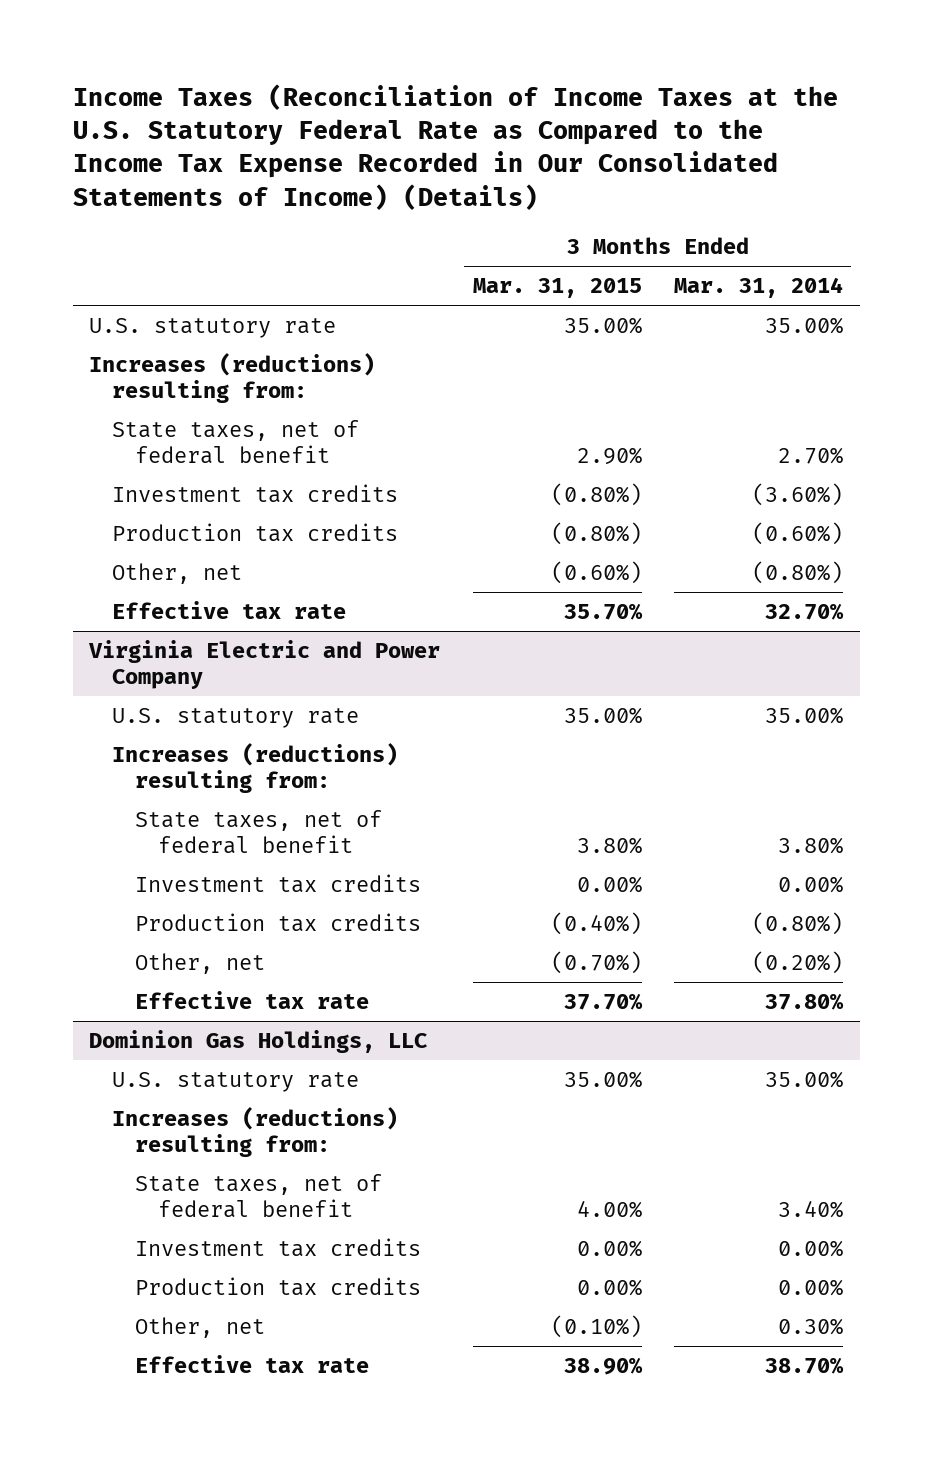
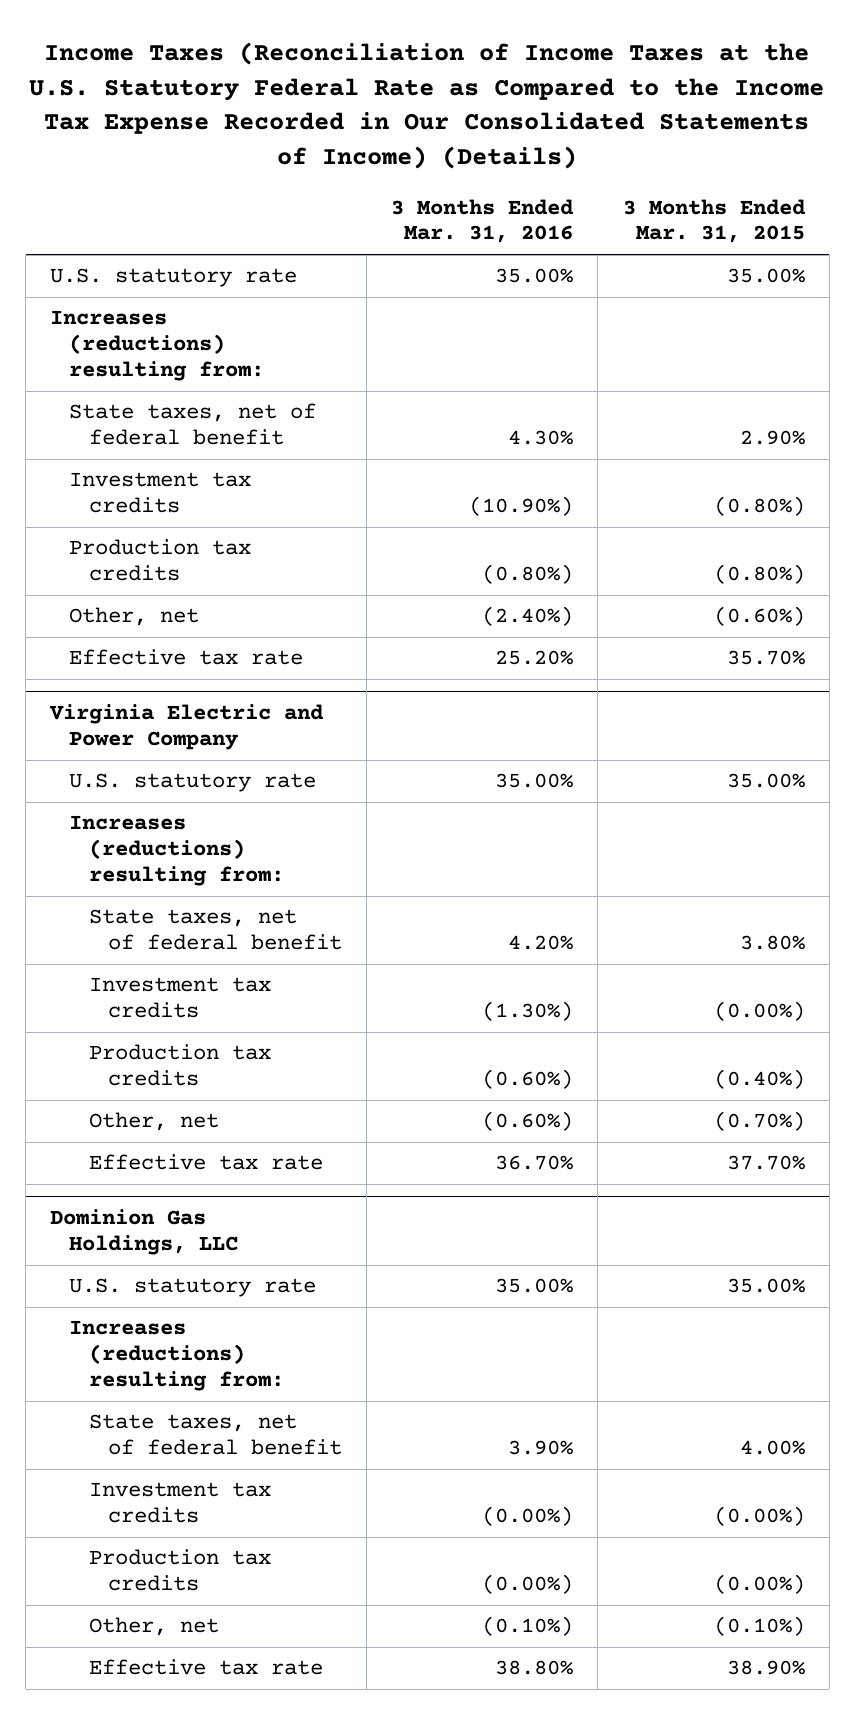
- | 3 Months Ended Mar. 31, 2015 | 3 Months Ended Mar. 31, 2014
+ | 3 Months Ended Mar. 31, 2016 | 3 Months Ended Mar. 31, 2015
@ Virginia Electric and Power Company
- Investment tax credits | 0.00% | 0.00%
+ Investment tax credits | (1.30%) | (0.00%)
@ Dominion Gas Holdings, LLC
- Investment tax credits | 0.00% | 0.00%
- Production tax credits | 0.00% | 0.00%
+ Investment tax credits | (0.00%) | (0.00%)
+ Production tax credits | (0.00%) | (0.00%)

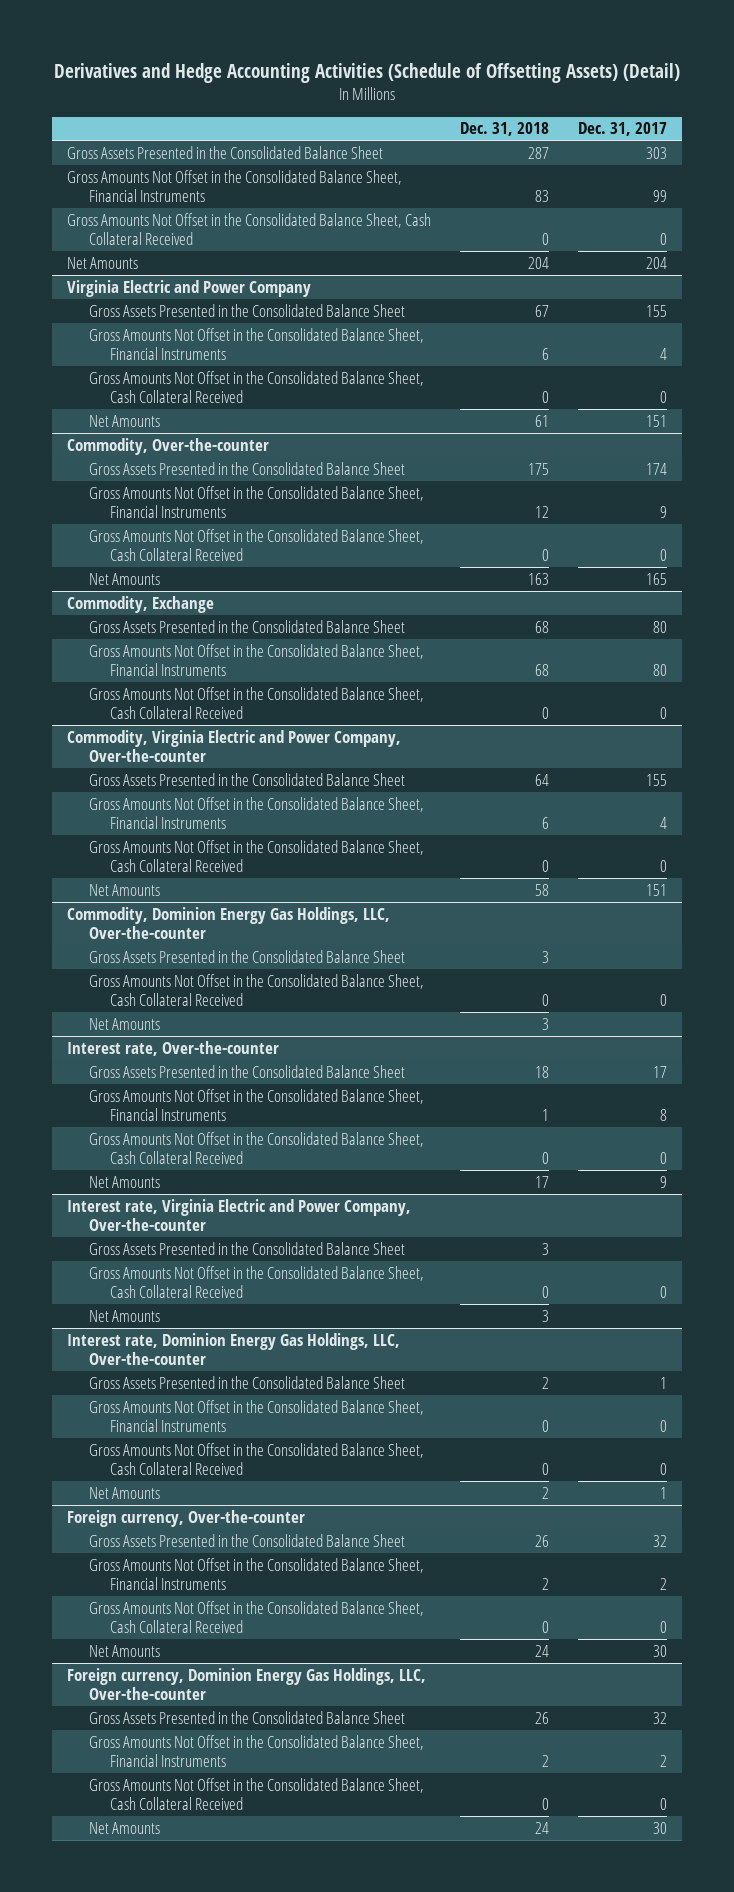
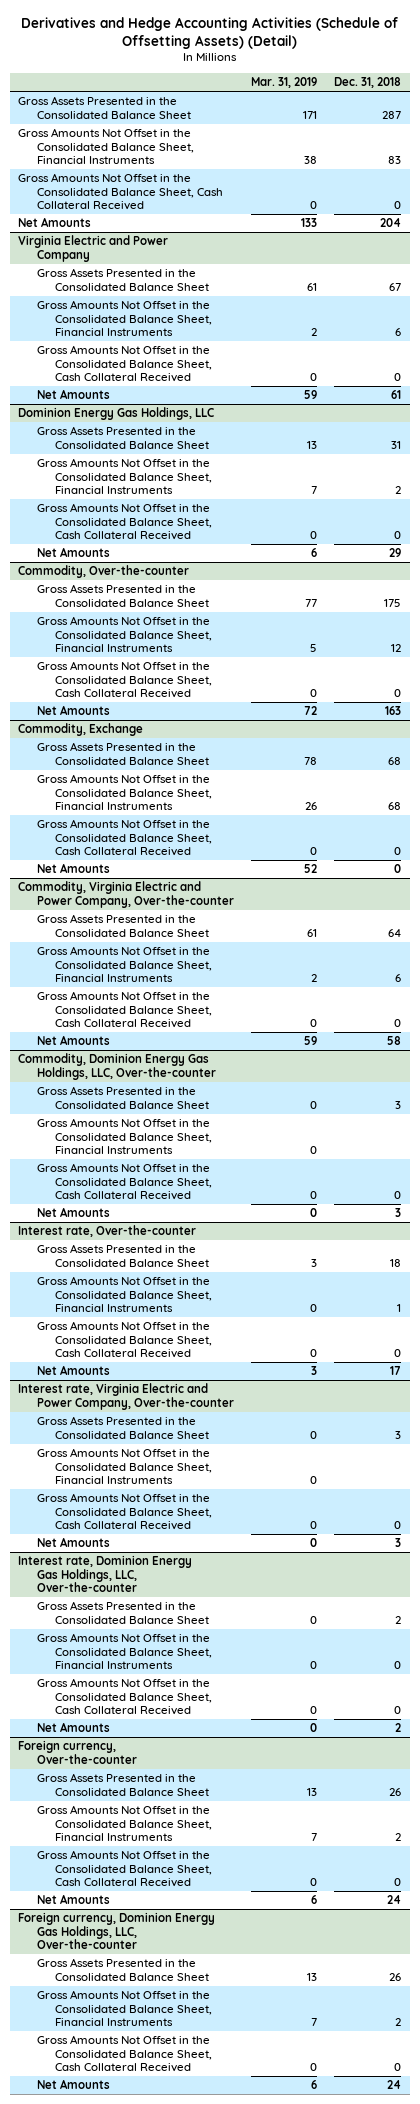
- | Dec. 31, 2018 | Dec. 31, 2017
+ | Mar. 31, 2019 | Dec. 31, 2018
+ Dominion Energy Gas Holdings, LLC
+ Gross Assets Presented in the Consolidated Balance Sheet | 13 | 31
+ Gross Amounts Not Offset in the Consolidated Balance Sheet, Financial Instruments | 7 | 2
+ Gross Amounts Not Offset in the Consolidated Balance Sheet, Cash Collateral Received | 0 | 0
+ Net Amounts | 6 | 29
@ Commodity, Exchange
+ Net Amounts | 52 | 0
@ Commodity, Dominion Energy Gas Holdings, LLC, Over-the-counter
+ Gross Amounts Not Offset in the Consolidated Balance Sheet, Financial Instruments | 0 |
@ Interest rate, Virginia Electric and Power Company, Over-the-counter
+ Gross Amounts Not Offset in the Consolidated Balance Sheet, Financial Instruments | 0 |

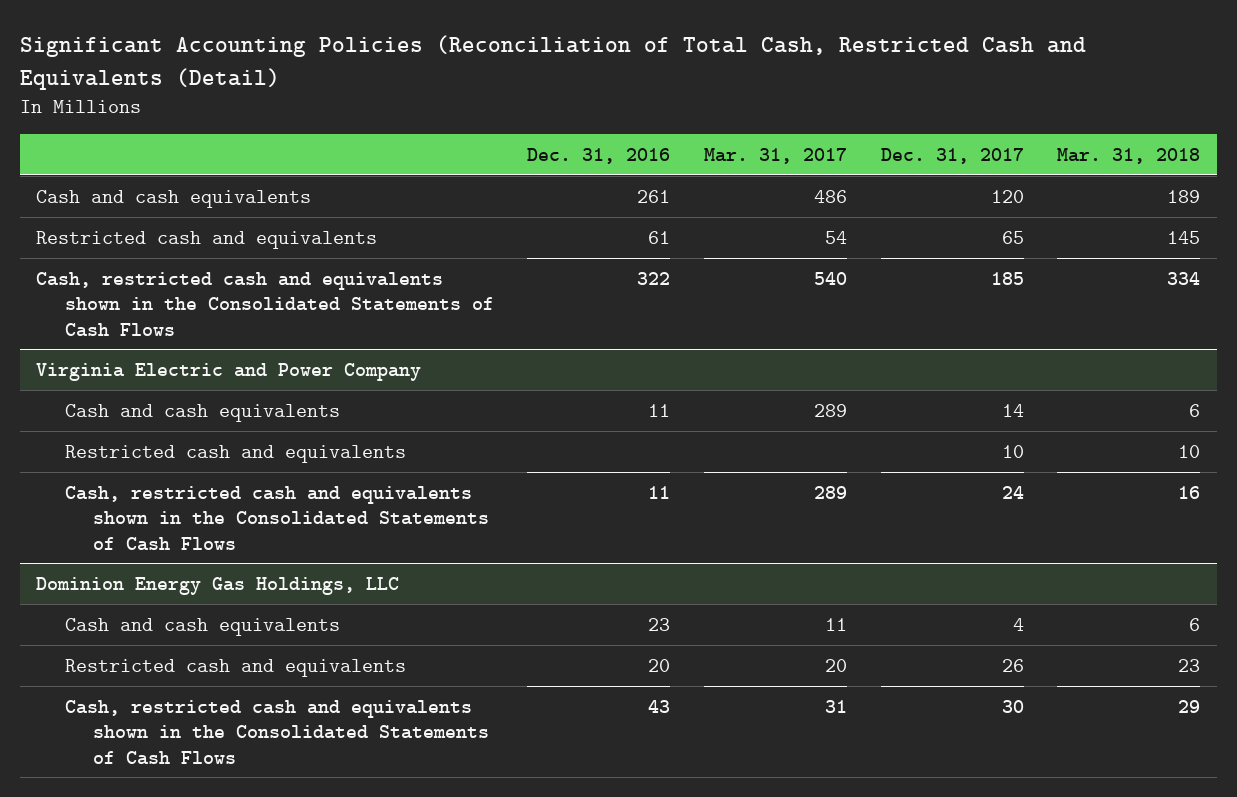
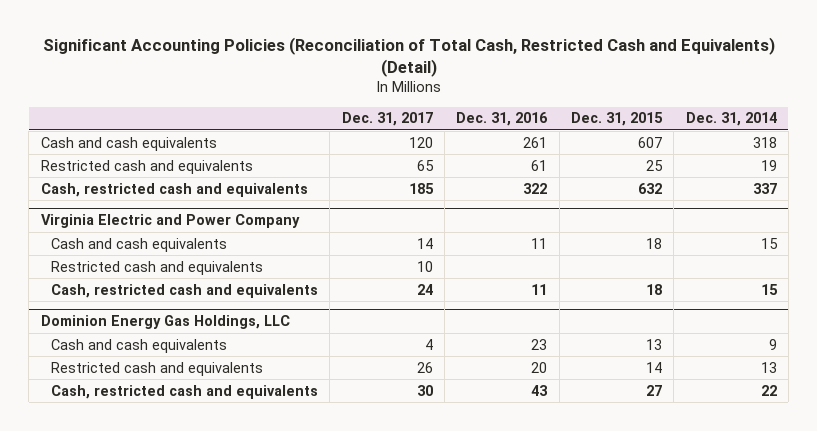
- Significant Accounting Policies (Reconciliation of Total Cash, Restricted Cash and Equivalents (Detail)
+ Significant Accounting Policies (Reconciliation of Total Cash, Restricted Cash and Equivalents) (Detail)
- | Dec. 31, 2016 | Mar. 31, 2017 | Dec. 31, 2017 | Mar. 31, 2018
+ | Dec. 31, 2017 | Dec. 31, 2016 | Dec. 31, 2015 | Dec. 31, 2014
- Cash, restricted cash and equivalents shown in the Consolidated Statements of Cash Flows | 322 | 540 | 185 | 334
+ Cash, restricted cash and equivalents | 185 | 322 | 632 | 337
@ Virginia Electric and Power Company
- Cash, restricted cash and equivalents shown in the Consolidated Statements of Cash Flows | 11 | 289 | 24 | 16
+ Cash, restricted cash and equivalents | 24 | 11 | 18 | 15
@ Dominion Energy Gas Holdings, LLC
- Cash, restricted cash and equivalents shown in the Consolidated Statements of Cash Flows | 43 | 31 | 30 | 29
+ Cash, restricted cash and equivalents | 30 | 43 | 27 | 22

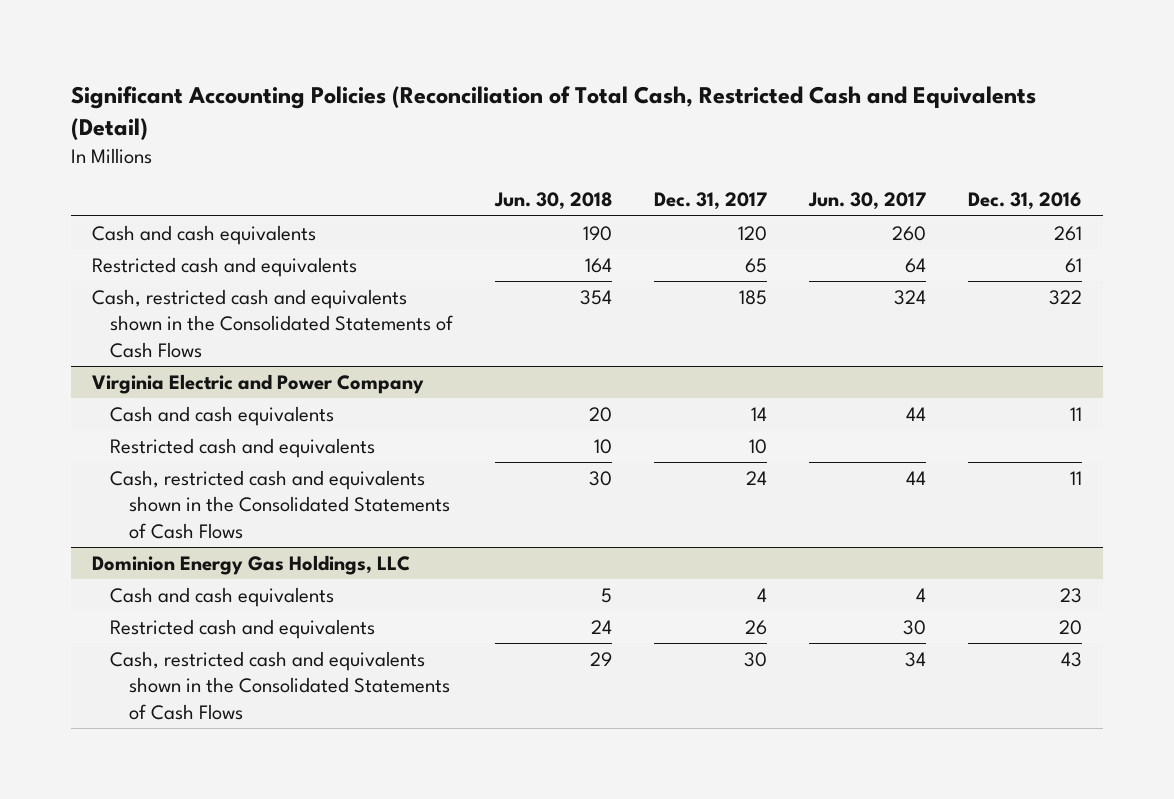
- Significant Accounting Policies (Reconciliation of Total Cash, Restricted Cash and Equivalents) (Detail)
+ Significant Accounting Policies (Reconciliation of Total Cash, Restricted Cash and Equivalents (Detail)
- | Dec. 31, 2017 | Dec. 31, 2016 | Dec. 31, 2015 | Dec. 31, 2014
+ | Jun. 30, 2018 | Dec. 31, 2017 | Jun. 30, 2017 | Dec. 31, 2016
- Cash, restricted cash and equivalents | 185 | 322 | 632 | 337
+ Cash, restricted cash and equivalents shown in the Consolidated Statements of Cash Flows | 354 | 185 | 324 | 322
@ Virginia Electric and Power Company
- Cash, restricted cash and equivalents | 24 | 11 | 18 | 15
+ Cash, restricted cash and equivalents shown in the Consolidated Statements of Cash Flows | 30 | 24 | 44 | 11
@ Dominion Energy Gas Holdings, LLC
- Cash, restricted cash and equivalents | 30 | 43 | 27 | 22
+ Cash, restricted cash and equivalents shown in the Consolidated Statements of Cash Flows | 29 | 30 | 34 | 43

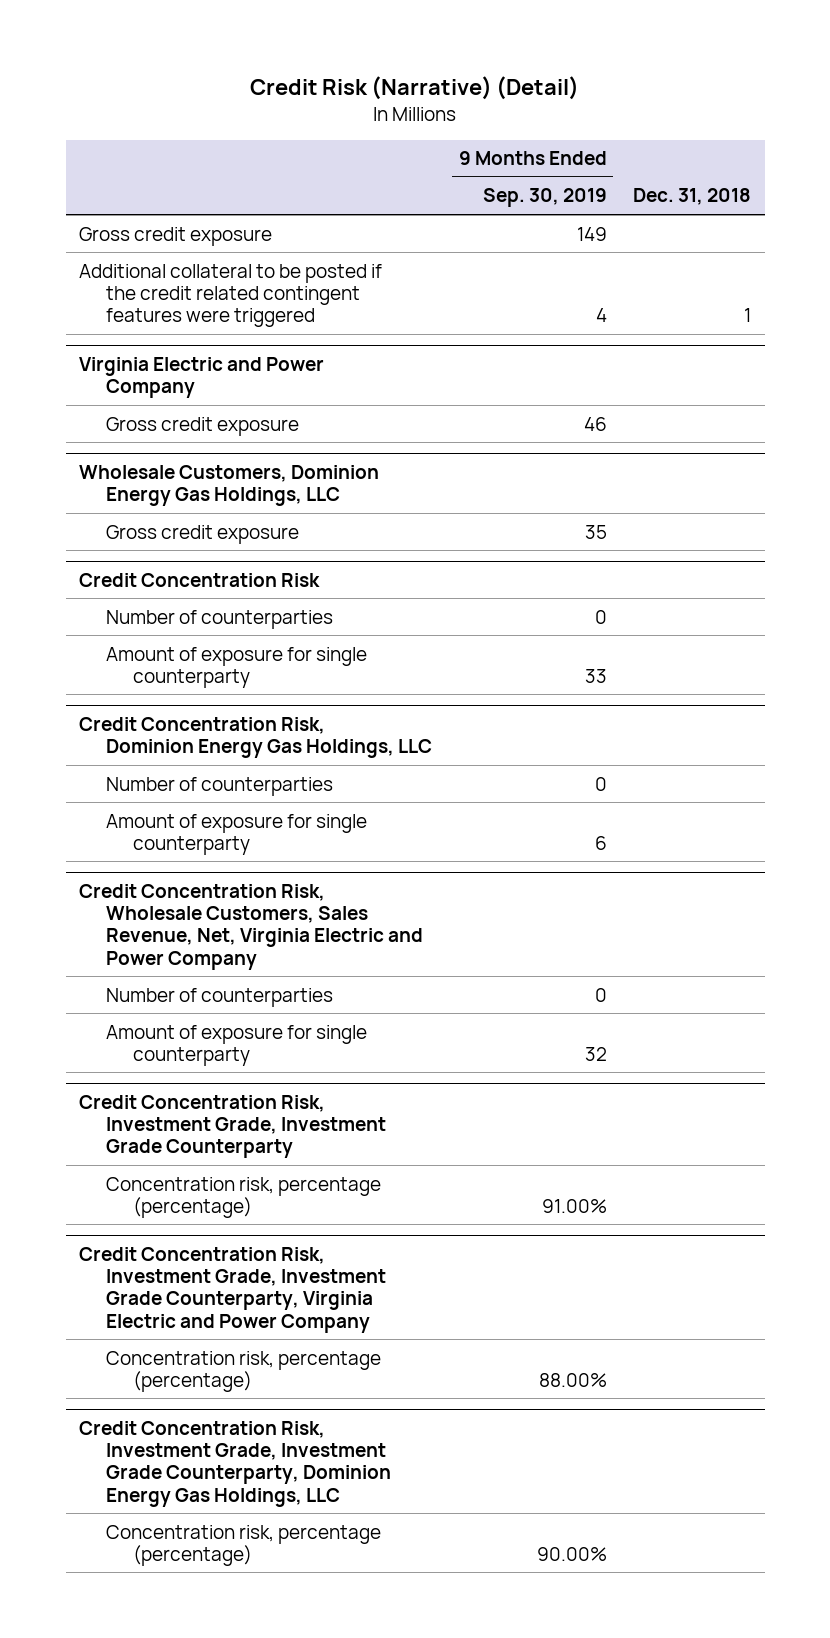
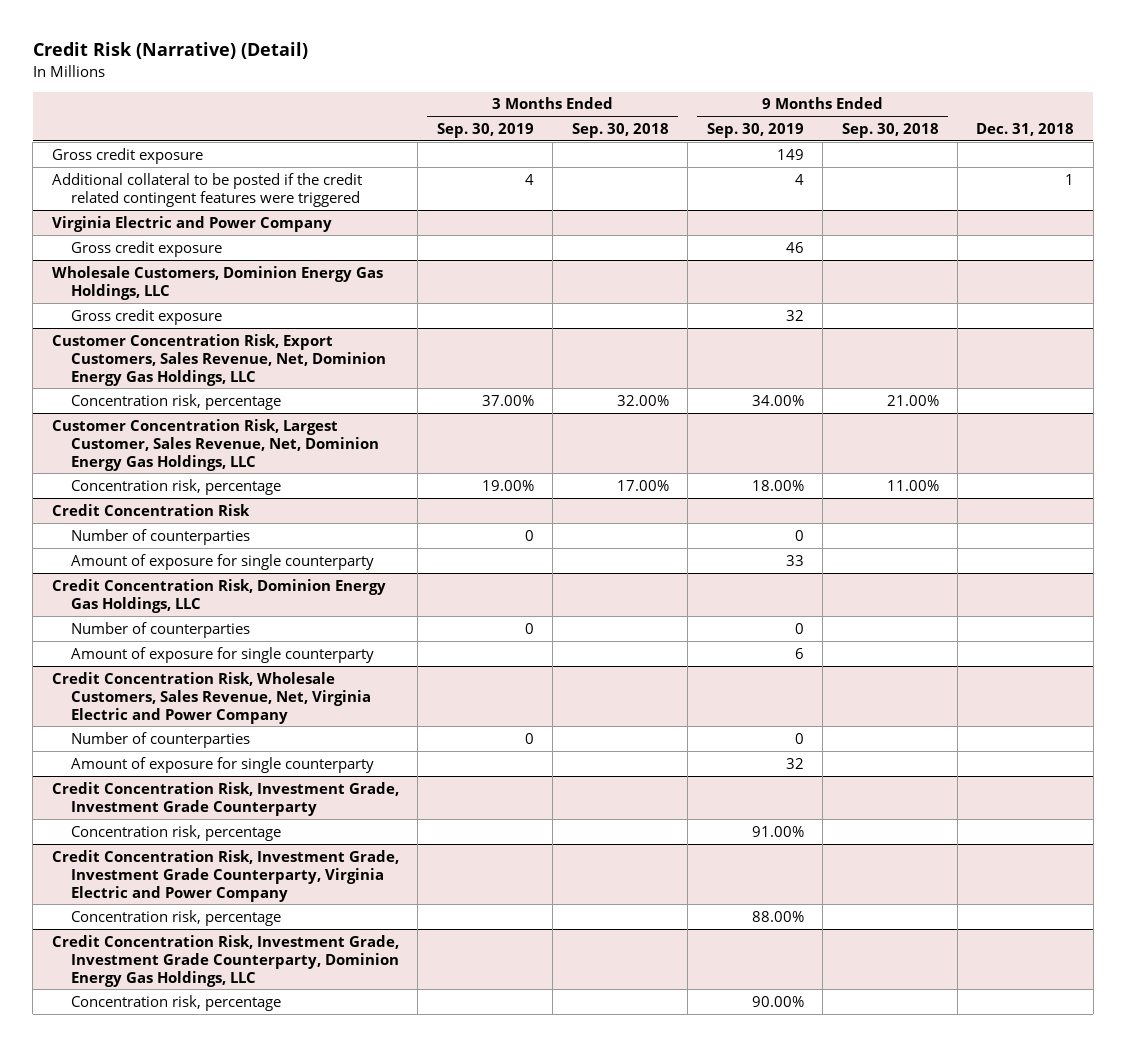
- | 9 Months Ended Sep. 30, 2019 | Dec. 31, 2018
+ | 3 Months Ended Sep. 30, 2019 | 3 Months Ended Sep. 30, 2018 | 9 Months Ended Sep. 30, 2019 | 9 Months Ended Sep. 30, 2018 | Dec. 31, 2018
@ Wholesale Customers, Dominion Energy Gas Holdings, LLC
- Gross credit exposure | 35 |
+ Gross credit exposure | | | 32 | |
+ Customer Concentration Risk, Export Customers, Sales Revenue, Net, Dominion Energy Gas Holdings, LLC
+ Concentration risk, percentage | 37.00% | 32.00% | 34.00% | 21.00% |
+ Customer Concentration Risk, Largest Customer, Sales Revenue, Net, Dominion Energy Gas Holdings, LLC
+ Concentration risk, percentage | 19.00% | 17.00% | 18.00% | 11.00% |
@ Credit Concentration Risk, Investment Grade, Investment Grade Counterparty
- Concentration risk, percentage (percentage) | 91.00% |
+ Concentration risk, percentage | | | 91.00% | |
@ Credit Concentration Risk, Investment Grade, Investment Grade Counterparty, Virginia Electric and Power Company
- Concentration risk, percentage (percentage) | 88.00% |
+ Concentration risk, percentage | | | 88.00% | |
@ Credit Concentration Risk, Investment Grade, Investment Grade Counterparty, Dominion Energy Gas Holdings, LLC
- Concentration risk, percentage (percentage) | 90.00% |
+ Concentration risk, percentage | | | 90.00% | |

